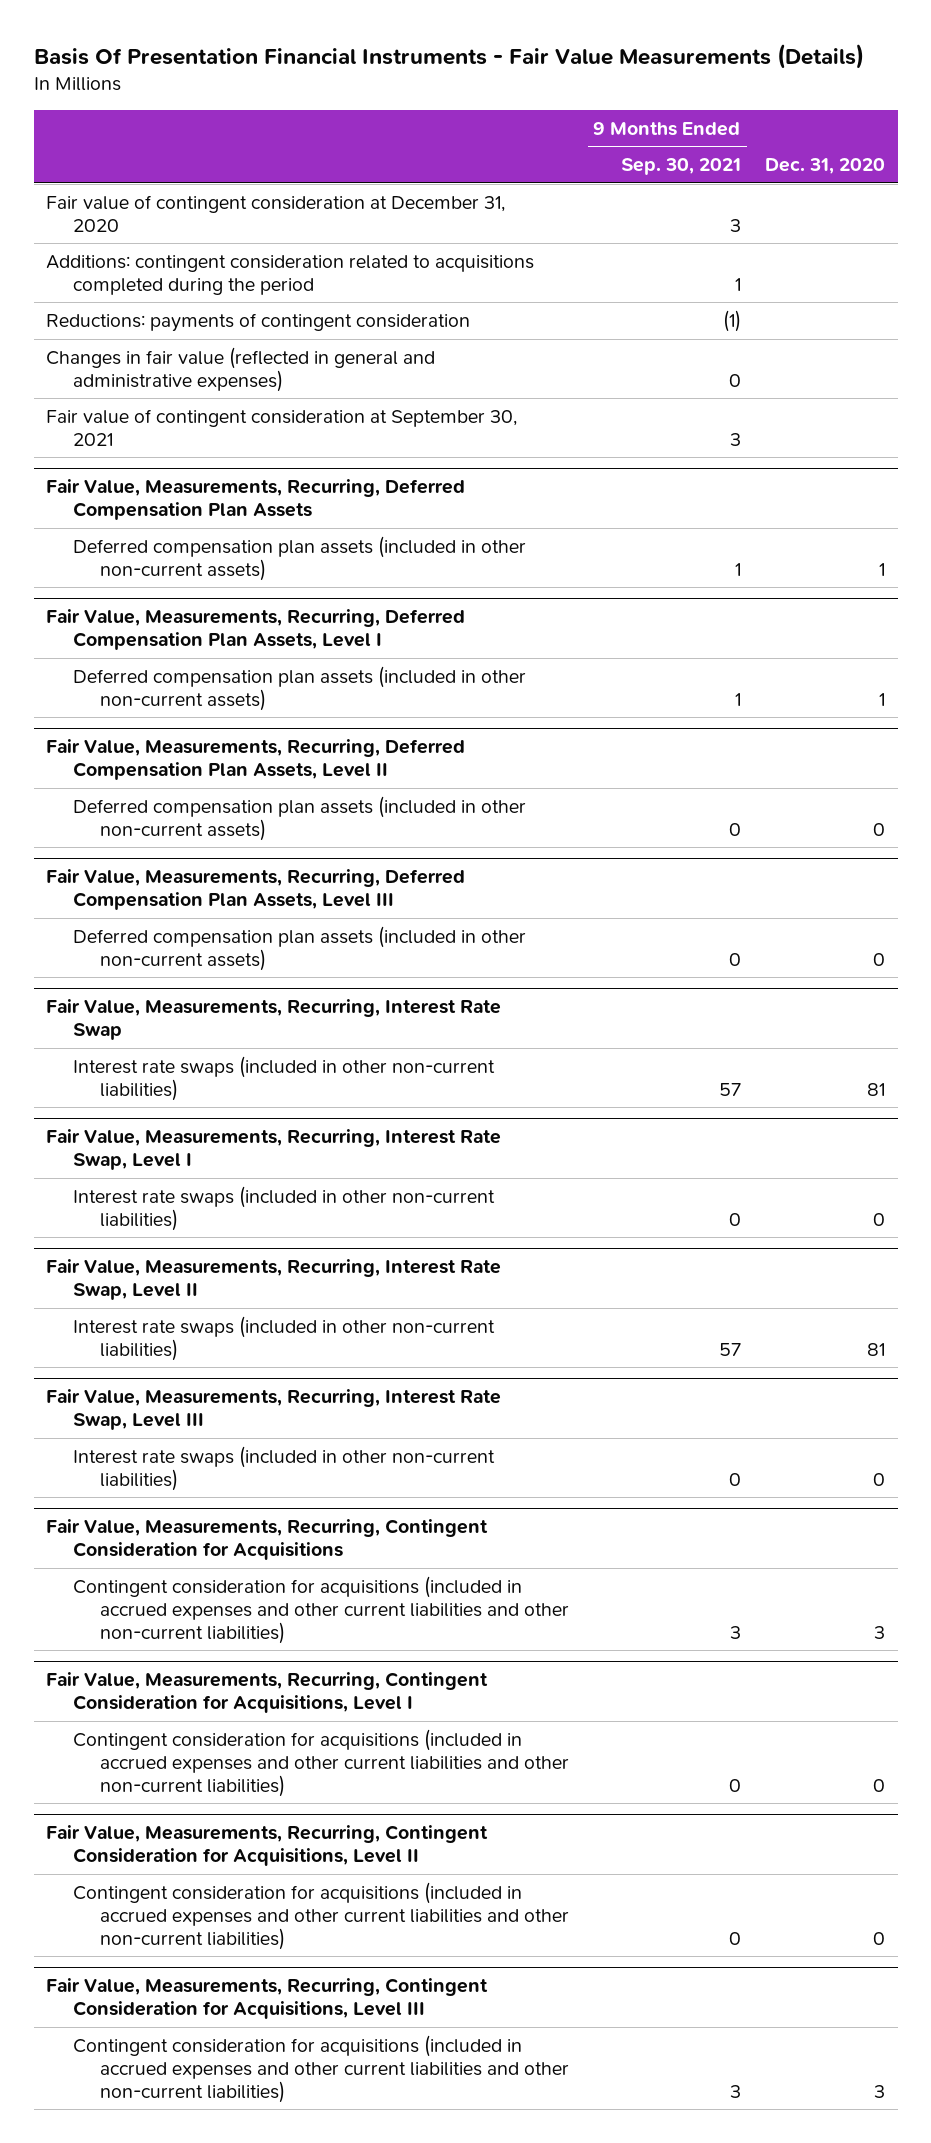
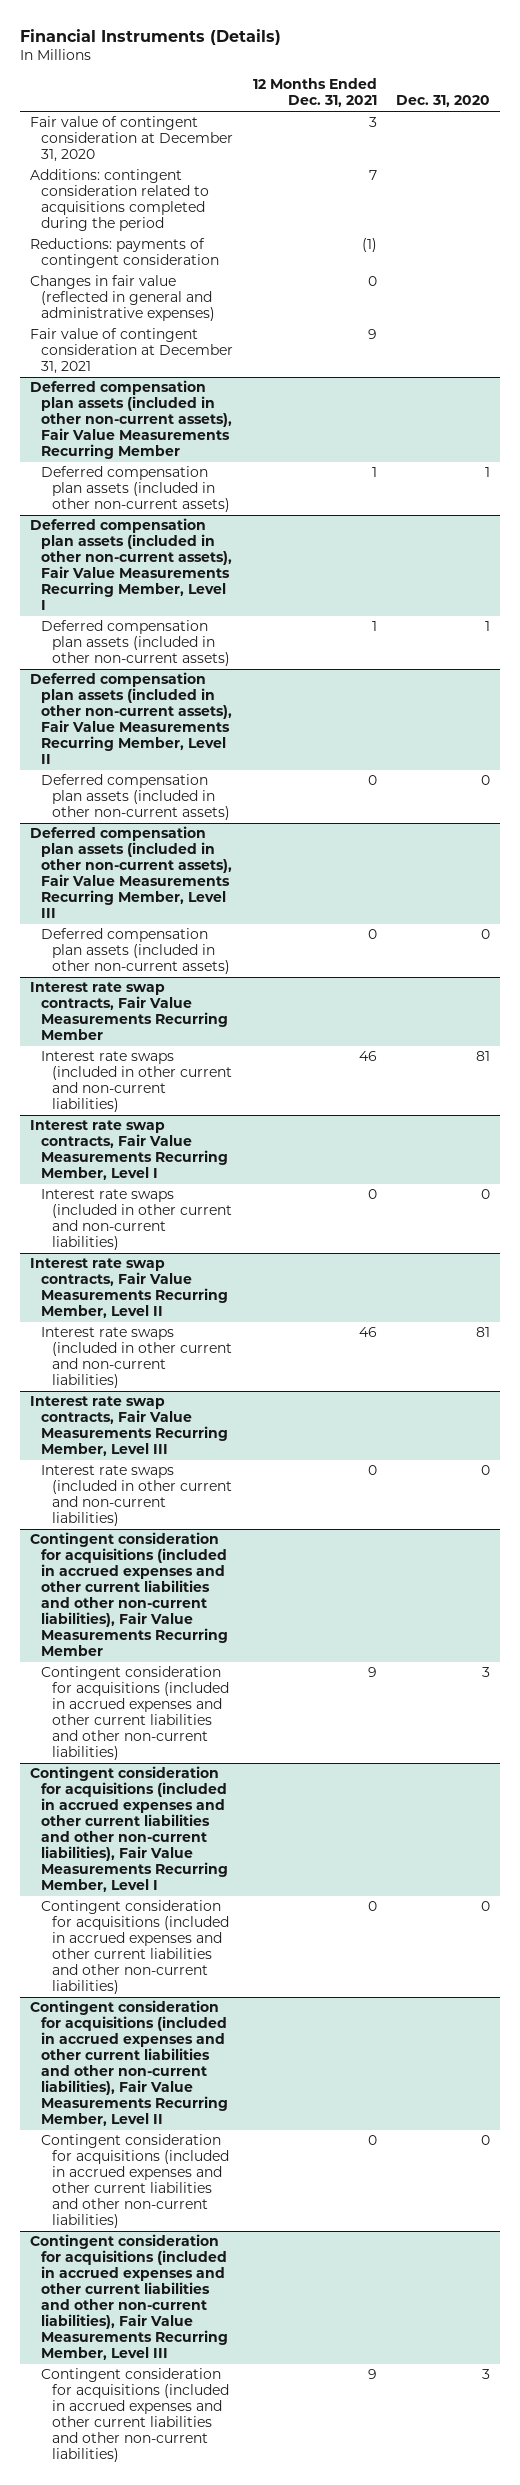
- Basis Of Presentation Financial Instruments - Fair Value Measurements (Details)
+ Financial Instruments (Details)
- | 9 Months Ended Sep. 30, 2021 | Dec. 31, 2020
+ | 12 Months Ended Dec. 31, 2021 | Dec. 31, 2020
- Fair value of contingent consideration at September 30, 2021 | 3 |
- Fair Value, Measurements, Recurring, Deferred Compensation Plan Assets
+ Fair value of contingent consideration at December 31, 2021 | 9 |
+ Deferred compensation plan assets (included in other non-current assets), Fair Value Measurements Recurring Member
- Fair Value, Measurements, Recurring, Deferred Compensation Plan Assets, Level I
+ Deferred compensation plan assets (included in other non-current assets), Fair Value Measurements Recurring Member, Level I
- Fair Value, Measurements, Recurring, Deferred Compensation Plan Assets, Level II
+ Deferred compensation plan assets (included in other non-current assets), Fair Value Measurements Recurring Member, Level II
- Fair Value, Measurements, Recurring, Deferred Compensation Plan Assets, Level III
+ Deferred compensation plan assets (included in other non-current assets), Fair Value Measurements Recurring Member, Level III
- Fair Value, Measurements, Recurring, Interest Rate Swap
- Interest rate swaps (included in other non-current liabilities) | 57 | 81
- Fair Value, Measurements, Recurring, Interest Rate Swap, Level I
- Interest rate swaps (included in other non-current liabilities) | 0 | 0
- Fair Value, Measurements, Recurring, Interest Rate Swap, Level II
- Interest rate swaps (included in other non-current liabilities) | 57 | 81
- Fair Value, Measurements, Recurring, Interest Rate Swap, Level III
- Interest rate swaps (included in other non-current liabilities) | 0 | 0
- Fair Value, Measurements, Recurring, Contingent Consideration for Acquisitions
+ Interest rate swap contracts, Fair Value Measurements Recurring Member
+ Interest rate swaps (included in other current and non-current liabilities) | 46 | 81
+ Interest rate swap contracts, Fair Value Measurements Recurring Member, Level I
+ Interest rate swaps (included in other current and non-current liabilities) | 0 | 0
+ Interest rate swap contracts, Fair Value Measurements Recurring Member, Level II
+ Interest rate swaps (included in other current and non-current liabilities) | 46 | 81
+ Interest rate swap contracts, Fair Value Measurements Recurring Member, Level III
+ Interest rate swaps (included in other current and non-current liabilities) | 0 | 0
+ Contingent consideration for acquisitions (included in accrued expenses and other current liabilities and other non-current liabilities), Fair Value Measurements Recurring Member
- Fair Value, Measurements, Recurring, Contingent Consideration for Acquisitions, Level I
+ Contingent consideration for acquisitions (included in accrued expenses and other current liabilities and other non-current liabilities), Fair Value Measurements Recurring Member, Level I
- Fair Value, Measurements, Recurring, Contingent Consideration for Acquisitions, Level II
+ Contingent consideration for acquisitions (included in accrued expenses and other current liabilities and other non-current liabilities), Fair Value Measurements Recurring Member, Level II
- Fair Value, Measurements, Recurring, Contingent Consideration for Acquisitions, Level III
+ Contingent consideration for acquisitions (included in accrued expenses and other current liabilities and other non-current liabilities), Fair Value Measurements Recurring Member, Level III

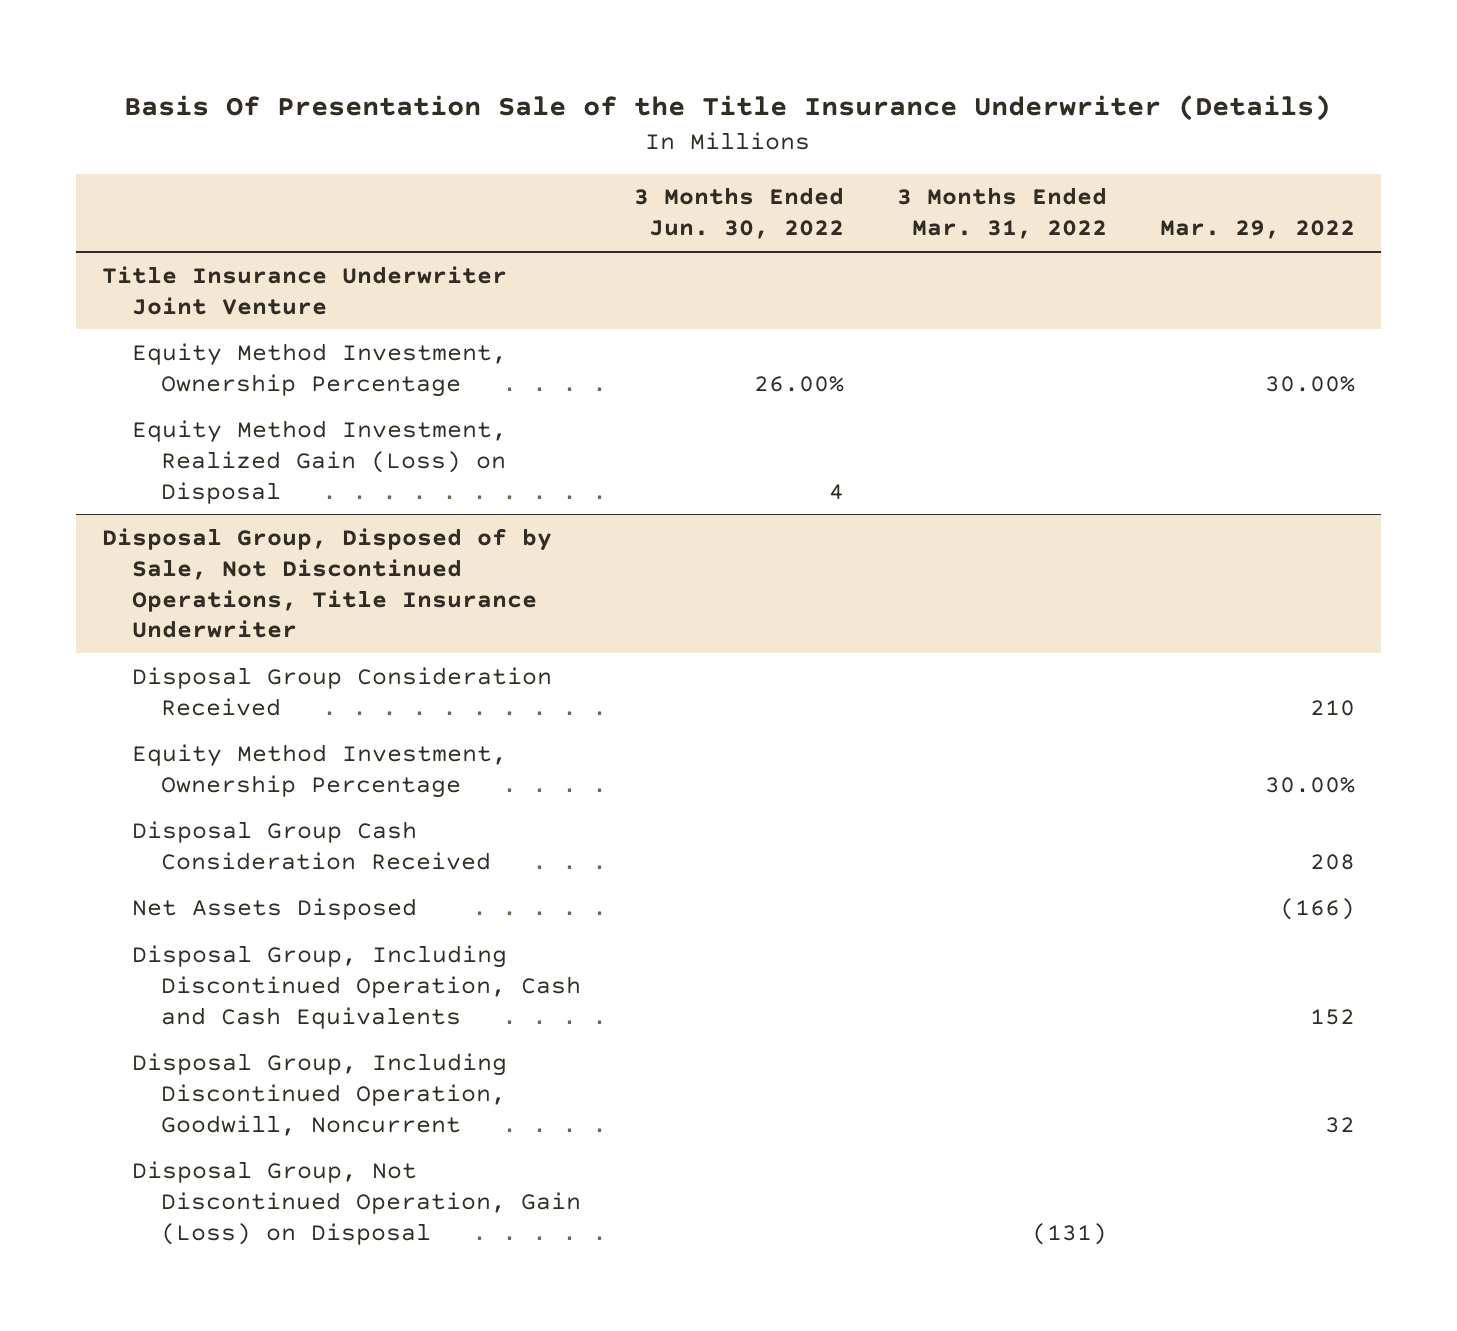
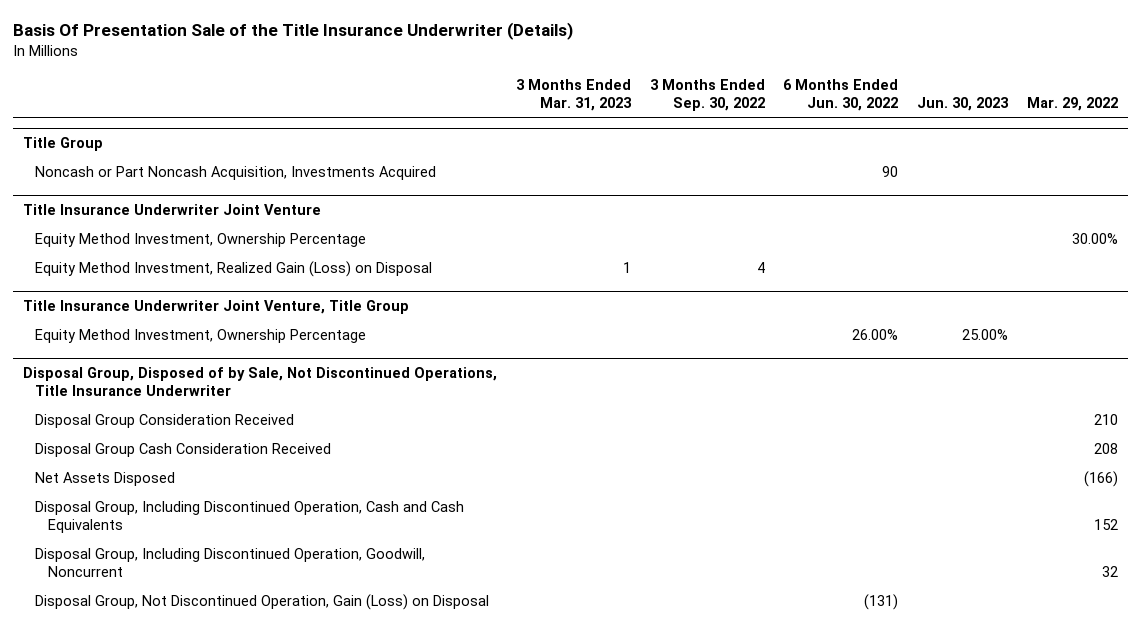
- | 3 Months Ended Jun. 30, 2022 | 3 Months Ended Mar. 31, 2022 | Mar. 29, 2022
+ | 3 Months Ended Mar. 31, 2023 | 3 Months Ended Sep. 30, 2022 | 6 Months Ended Jun. 30, 2022 | Jun. 30, 2023 | Mar. 29, 2022
+ Title Group
+ Noncash or Part Noncash Acquisition, Investments Acquired | | | 90 | |
+ Title Insurance Underwriter Joint Venture, Title Group
+ Equity Method Investment, Ownership Percentage | | | 26.00% | 25.00% |
@ Disposal Group, Disposed of by Sale, Not Discontinued Operations, Title Insurance Underwriter
- Equity Method Investment, Ownership Percentage | | | 30.00%

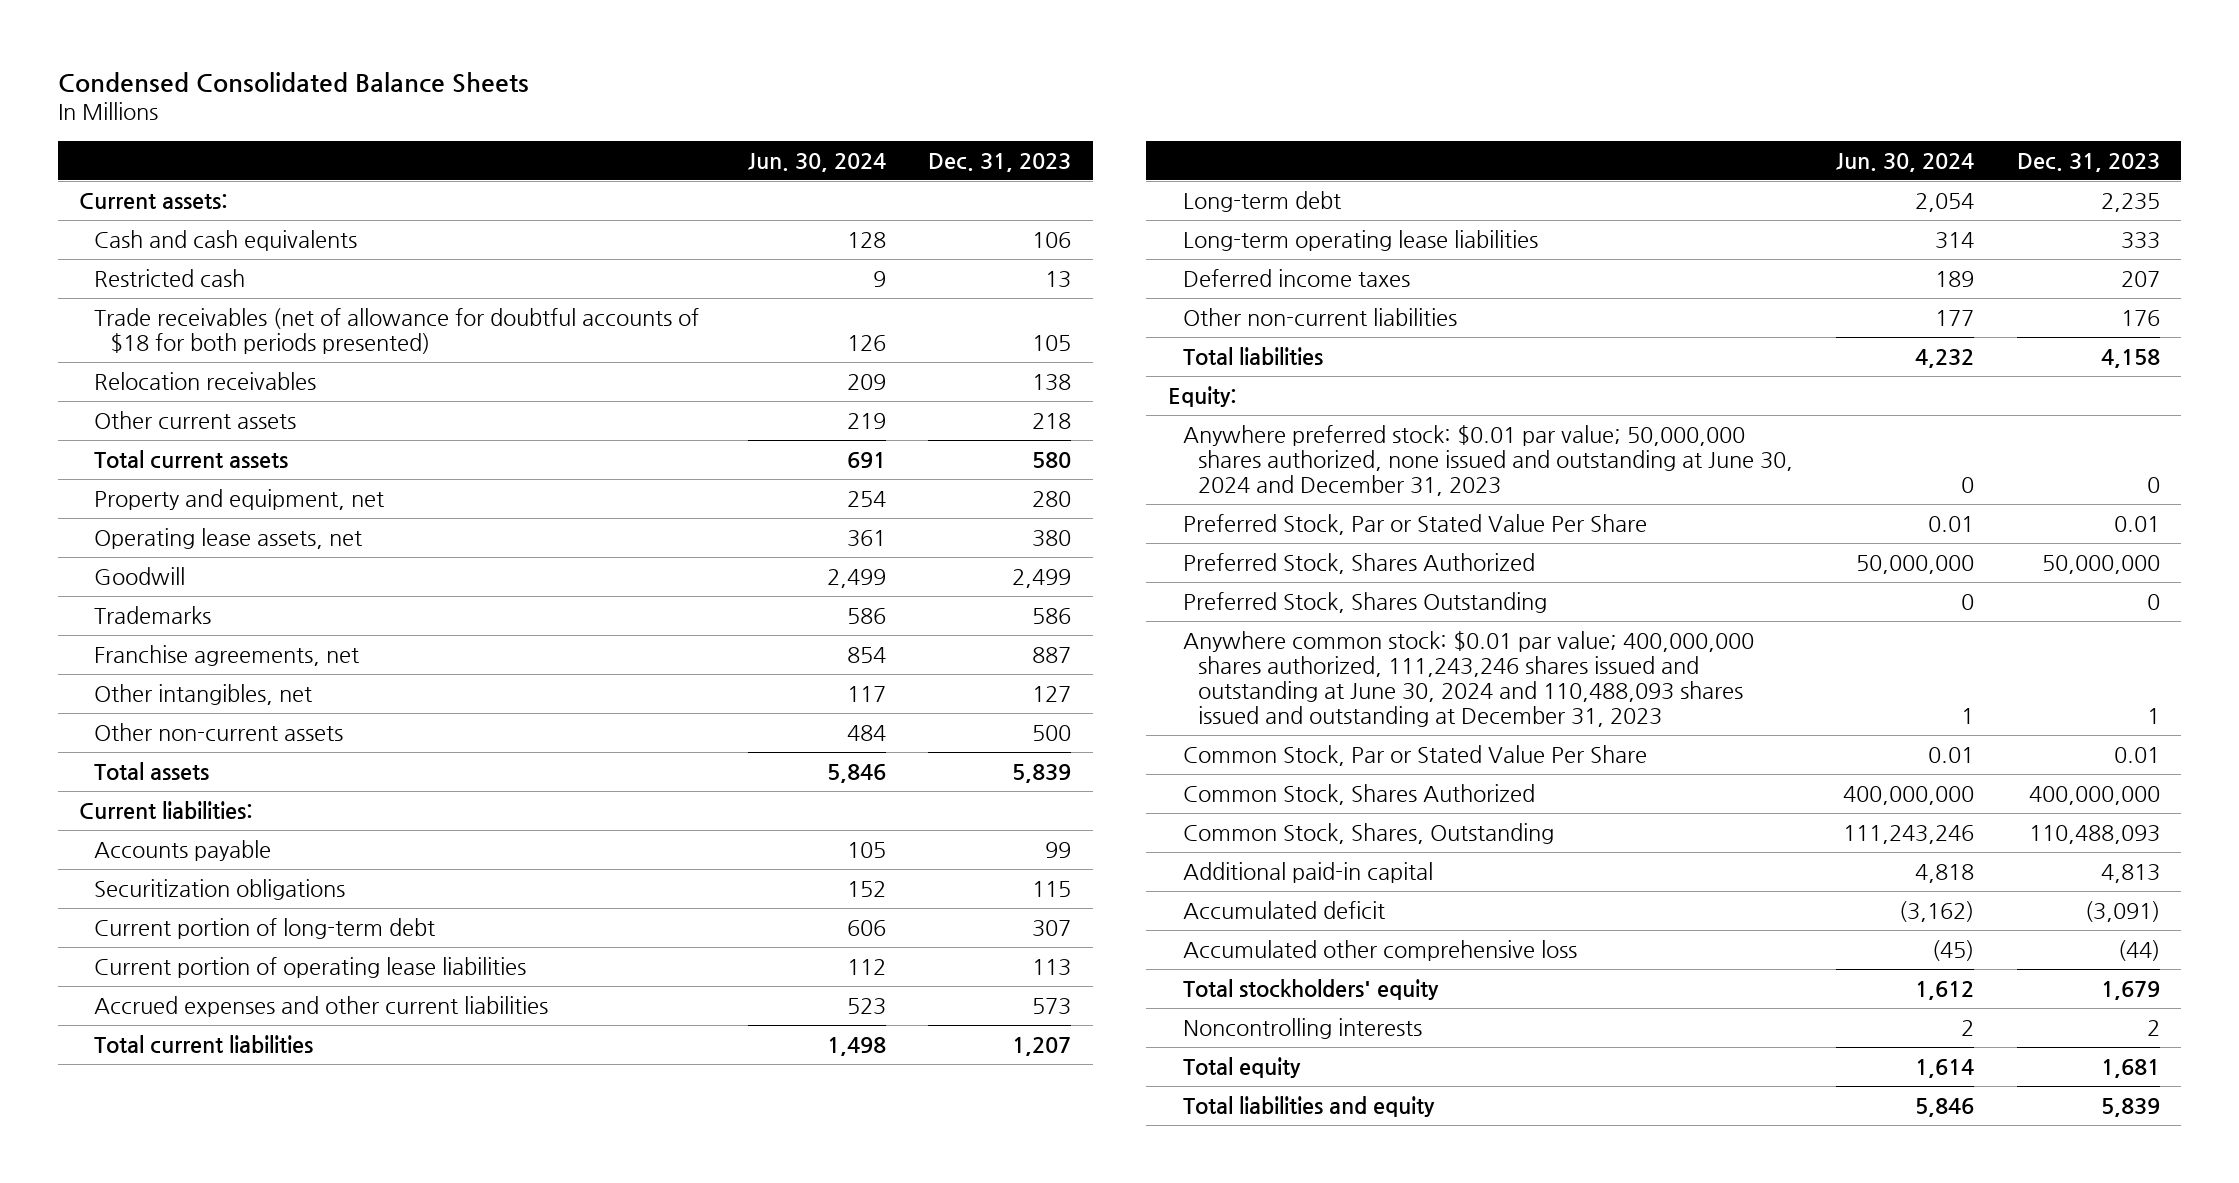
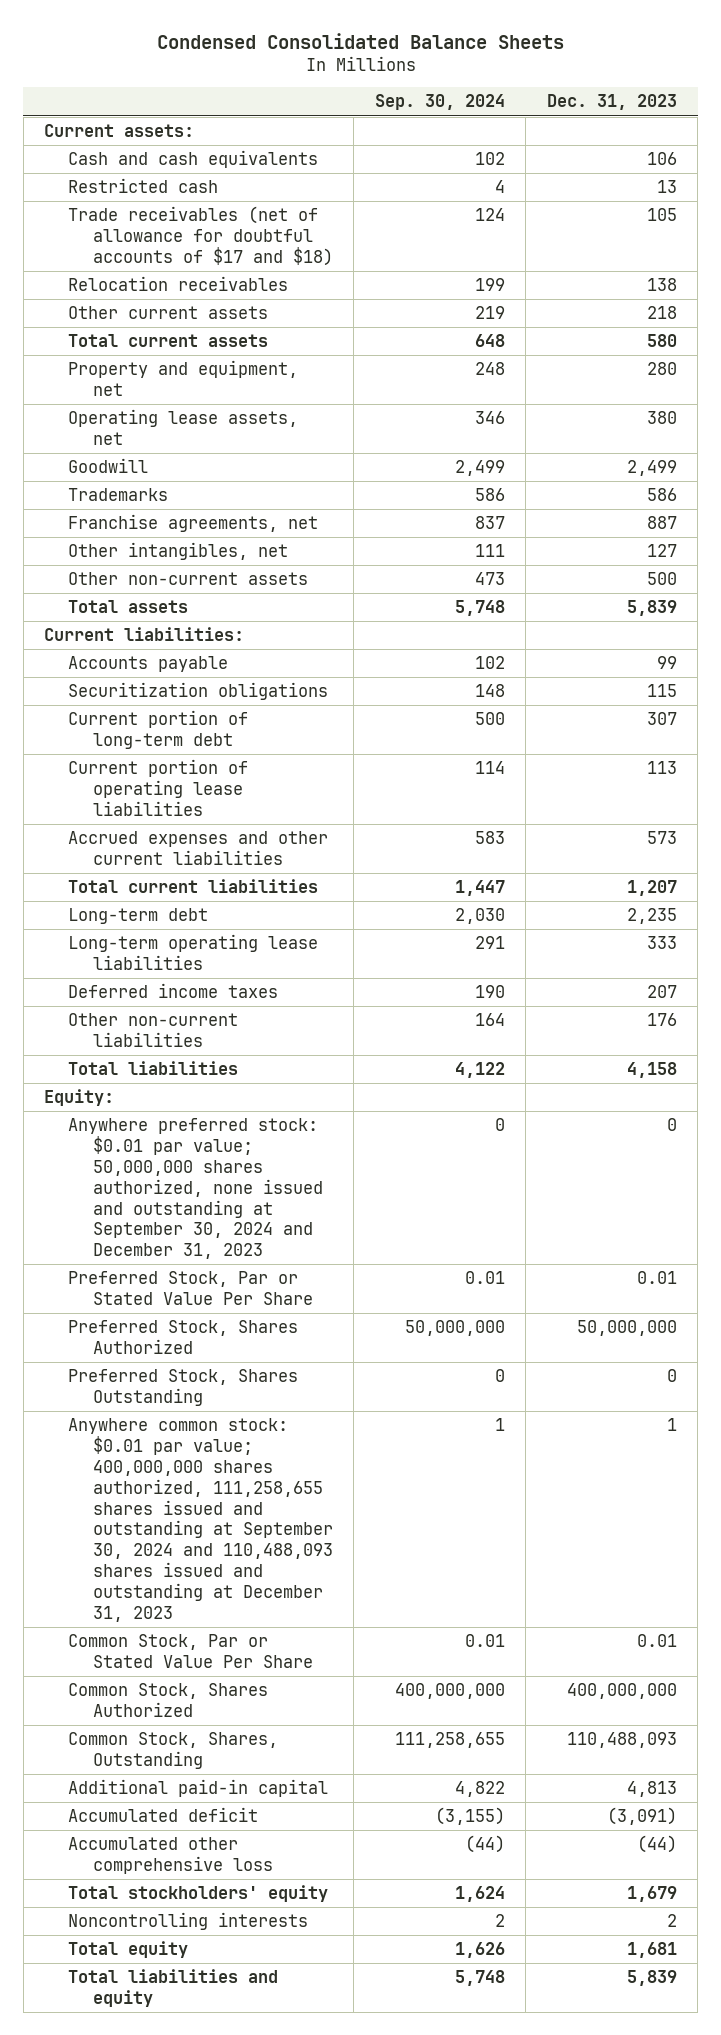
- | Jun. 30, 2024 | Dec. 31, 2023
+ | Sep. 30, 2024 | Dec. 31, 2023
- Trade receivables (net of allowance for doubtful accounts of $18 for both periods presented) | 126 | 105
+ Trade receivables (net of allowance for doubtful accounts of $17 and $18) | 124 | 105
- Anywhere preferred stock: $0.01 par value; 50,000,000 shares authorized, none issued and outstanding at June 30, 2024 and December 31, 2023 | 0 | 0
+ Anywhere preferred stock: $0.01 par value; 50,000,000 shares authorized, none issued and outstanding at September 30, 2024 and December 31, 2023 | 0 | 0
- Anywhere common stock: $0.01 par value; 400,000,000 shares authorized, 111,243,246 shares issued and outstanding at June 30, 2024 and 110,488,093 shares issued and outstanding at December 31, 2023 | 1 | 1
+ Anywhere common stock: $0.01 par value; 400,000,000 shares authorized, 111,258,655 shares issued and outstanding at September 30, 2024 and 110,488,093 shares issued and outstanding at December 31, 2023 | 1 | 1

